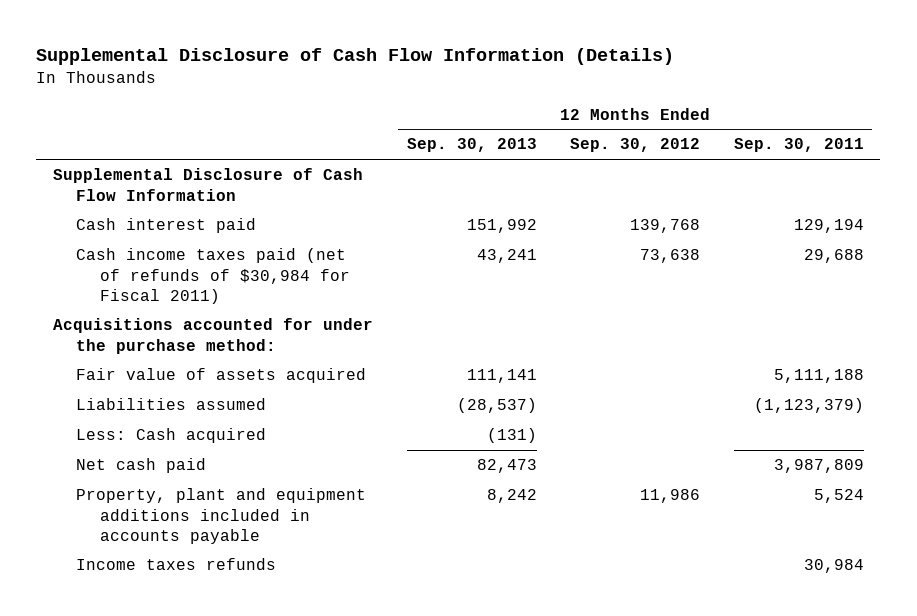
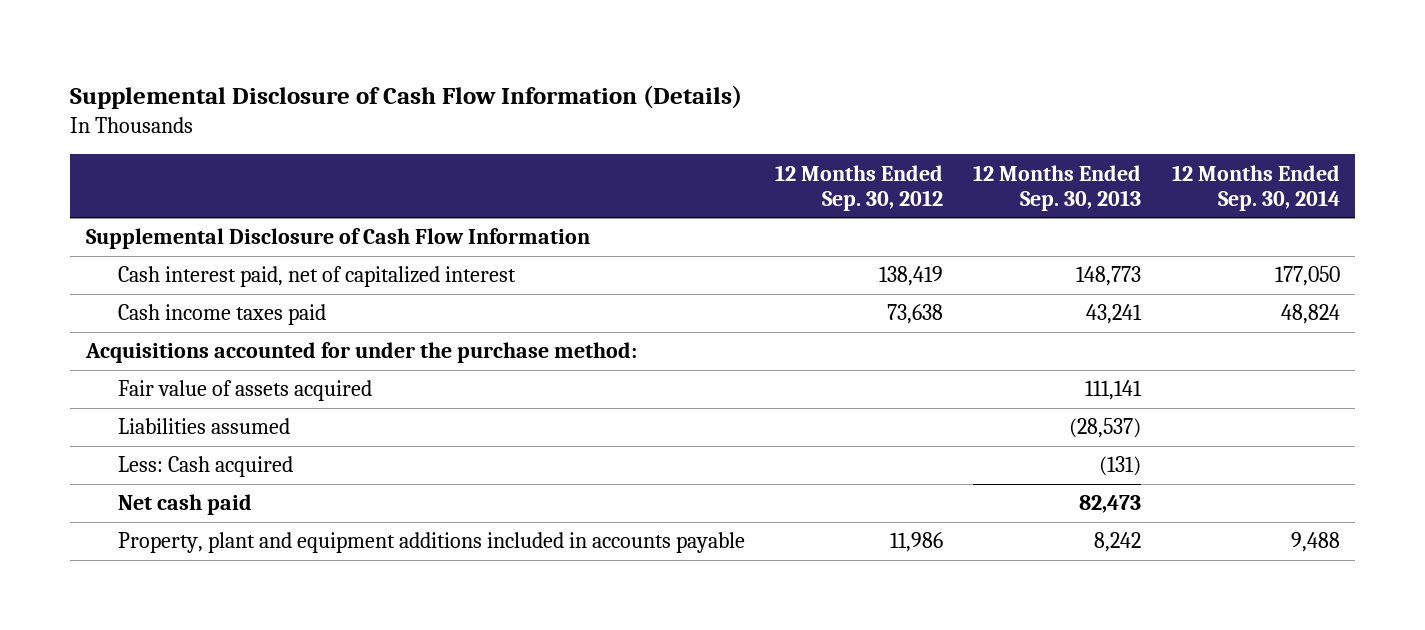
- | 12 Months Ended Sep. 30, 2013 | 12 Months Ended Sep. 30, 2012 | 12 Months Ended Sep. 30, 2011
+ | 12 Months Ended Sep. 30, 2012 | 12 Months Ended Sep. 30, 2013 | 12 Months Ended Sep. 30, 2014
- Cash interest paid | 151,992 | 139,768 | 129,194
- Cash income taxes paid (net of refunds of $30,984 for Fiscal 2011) | 43,241 | 73,638 | 29,688
+ Cash interest paid, net of capitalized interest | 138,419 | 148,773 | 177,050
+ Cash income taxes paid | 73,638 | 43,241 | 48,824
- Income taxes refunds | | | 30,984

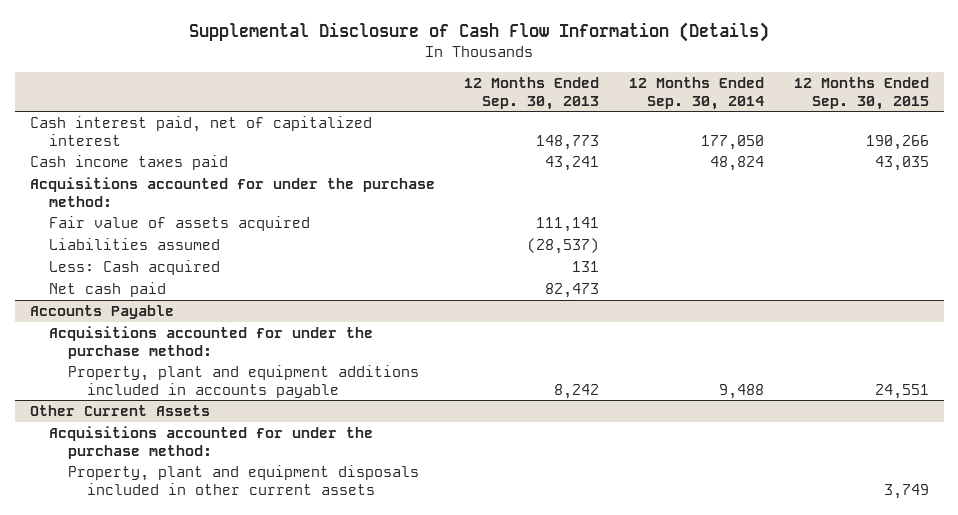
- | 12 Months Ended Sep. 30, 2012 | 12 Months Ended Sep. 30, 2013 | 12 Months Ended Sep. 30, 2014
+ | 12 Months Ended Sep. 30, 2013 | 12 Months Ended Sep. 30, 2014 | 12 Months Ended Sep. 30, 2015
- Supplemental Disclosure of Cash Flow Information
- Less: Cash acquired | | (131) |
+ Less: Cash acquired | 131 | |
+ Accounts Payable
+ Acquisitions accounted for under the purchase method:
+ Other Current Assets
+ Acquisitions accounted for under the purchase method:
+ Property, plant and equipment disposals included in other current assets | | | 3,749

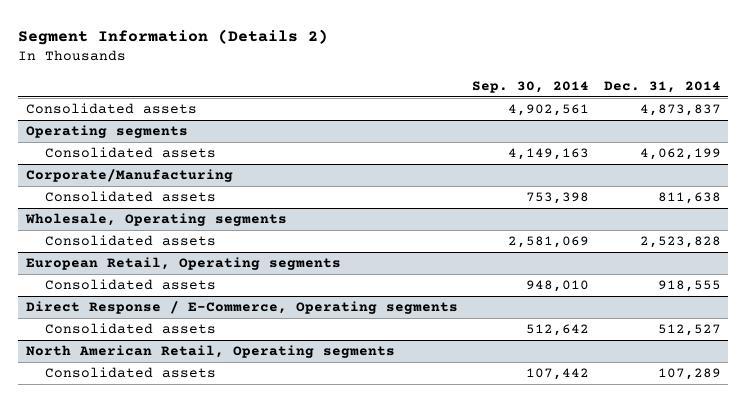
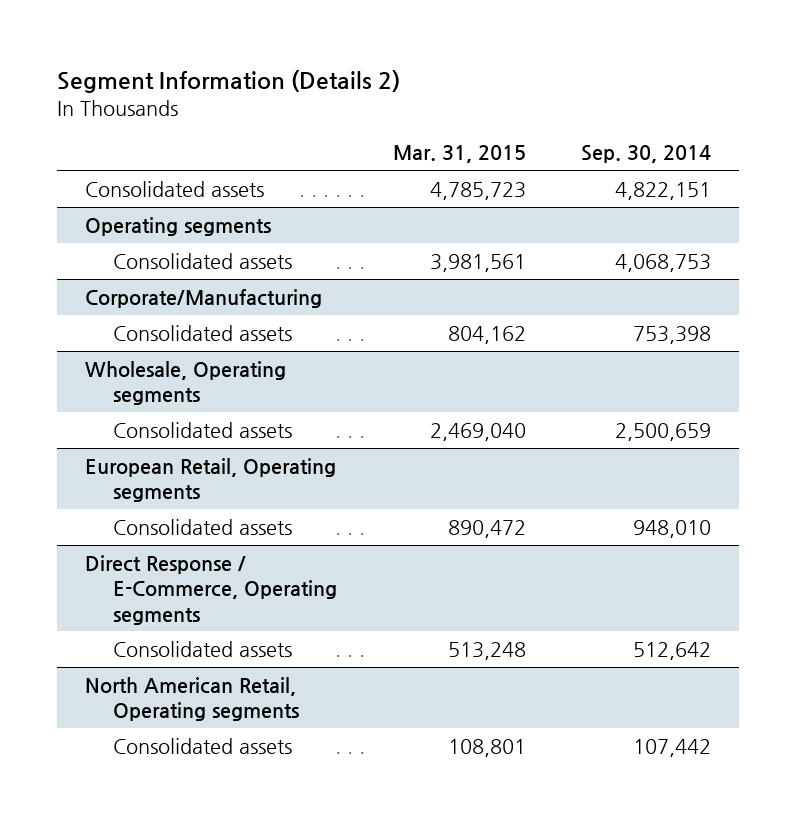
- | Sep. 30, 2014 | Dec. 31, 2014
+ | Mar. 31, 2015 | Sep. 30, 2014
- Consolidated assets | 4,902,561 | 4,873,837
+ Consolidated assets | 4,785,723 | 4,822,151
@ Operating segments
- Consolidated assets | 4,149,163 | 4,062,199
+ Consolidated assets | 3,981,561 | 4,068,753
@ Wholesale, Operating segments
- Consolidated assets | 2,581,069 | 2,523,828
+ Consolidated assets | 2,469,040 | 2,500,659

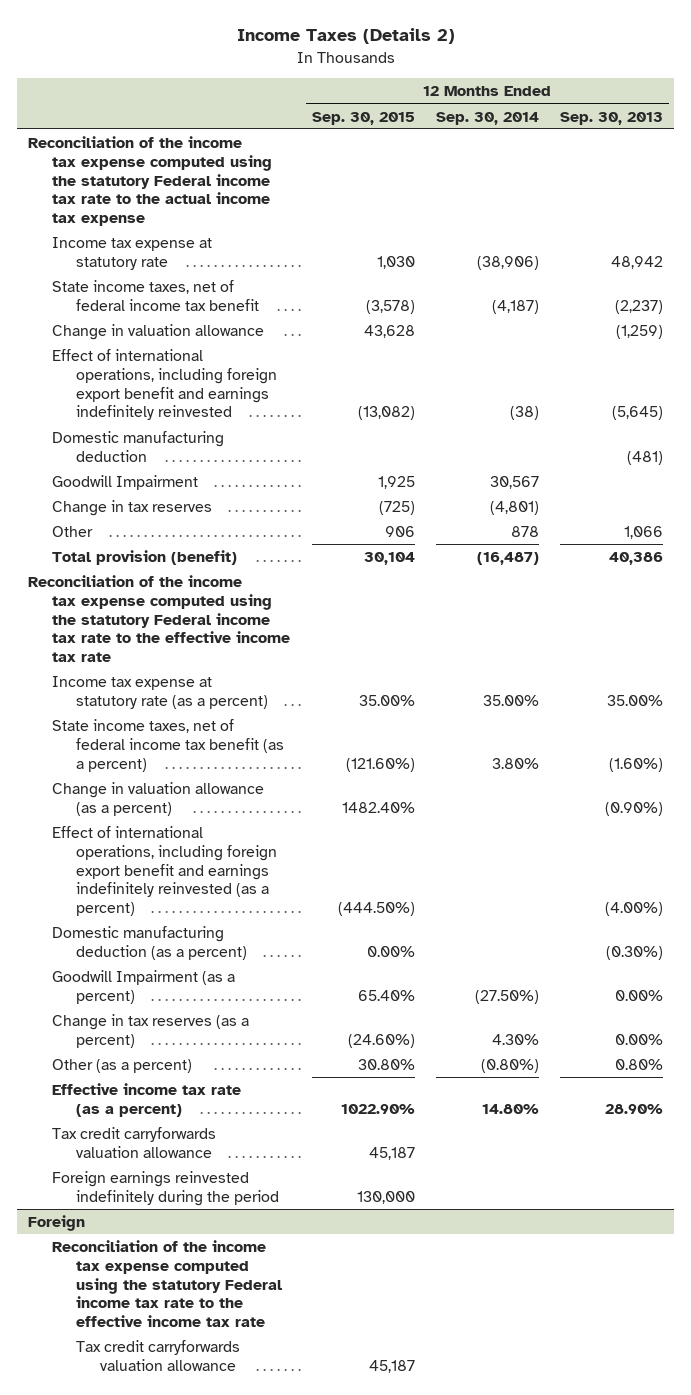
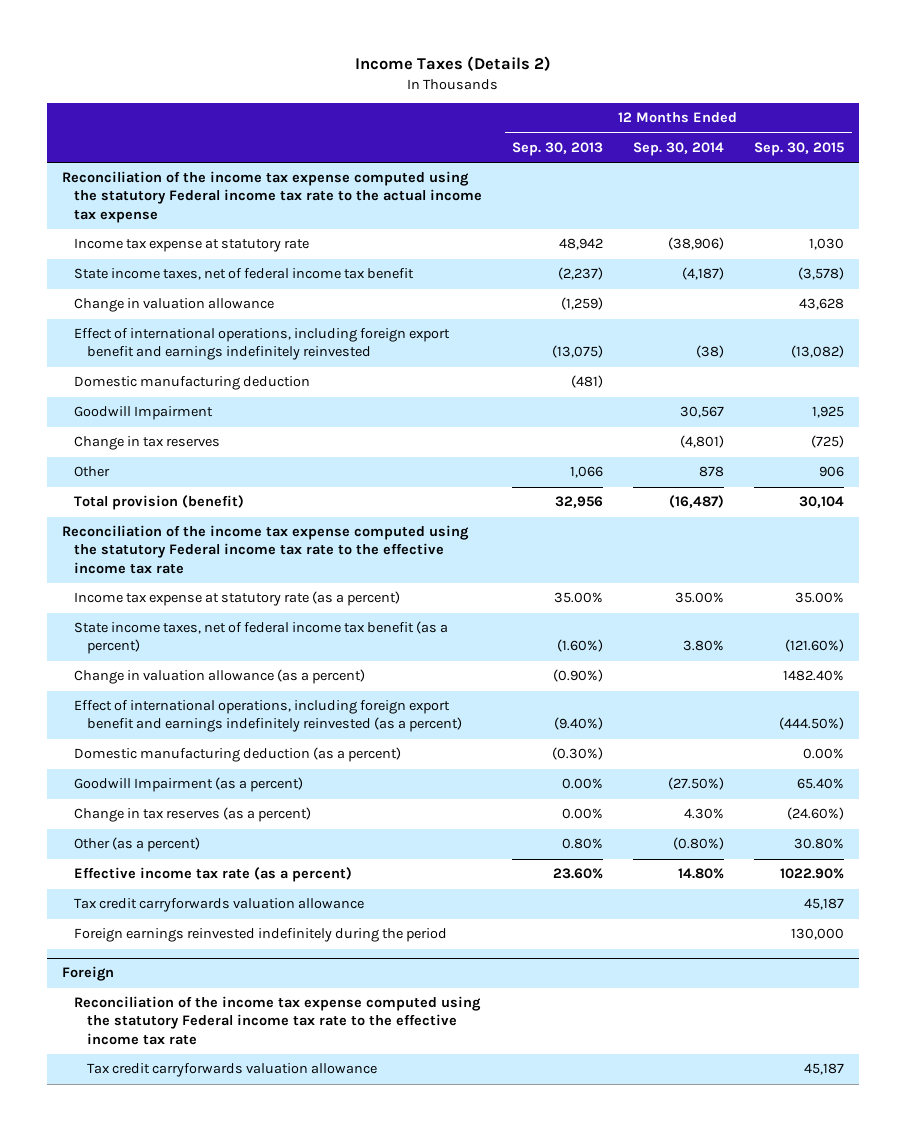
- | 12 Months Ended Sep. 30, 2015 | 12 Months Ended Sep. 30, 2014 | 12 Months Ended Sep. 30, 2013
+ | 12 Months Ended Sep. 30, 2013 | 12 Months Ended Sep. 30, 2014 | 12 Months Ended Sep. 30, 2015
- Effect of international operations, including foreign export benefit and earnings indefinitely reinvested | (13,082) | (38) | (5,645)
+ Effect of international operations, including foreign export benefit and earnings indefinitely reinvested | (13,075) | (38) | (13,082)
- Total provision (benefit) | 30,104 | (16,487) | 40,386
+ Total provision (benefit) | 32,956 | (16,487) | 30,104
- Effect of international operations, including foreign export benefit and earnings indefinitely reinvested (as a percent) | (444.50%) | | (4.00%)
+ Effect of international operations, including foreign export benefit and earnings indefinitely reinvested (as a percent) | (9.40%) | | (444.50%)
- Effective income tax rate (as a percent) | 1022.90% | 14.80% | 28.90%
+ Effective income tax rate (as a percent) | 23.60% | 14.80% | 1022.90%

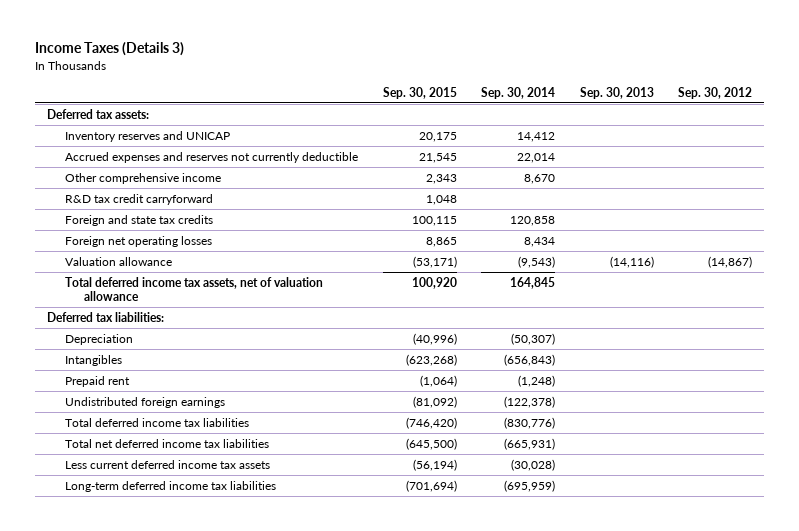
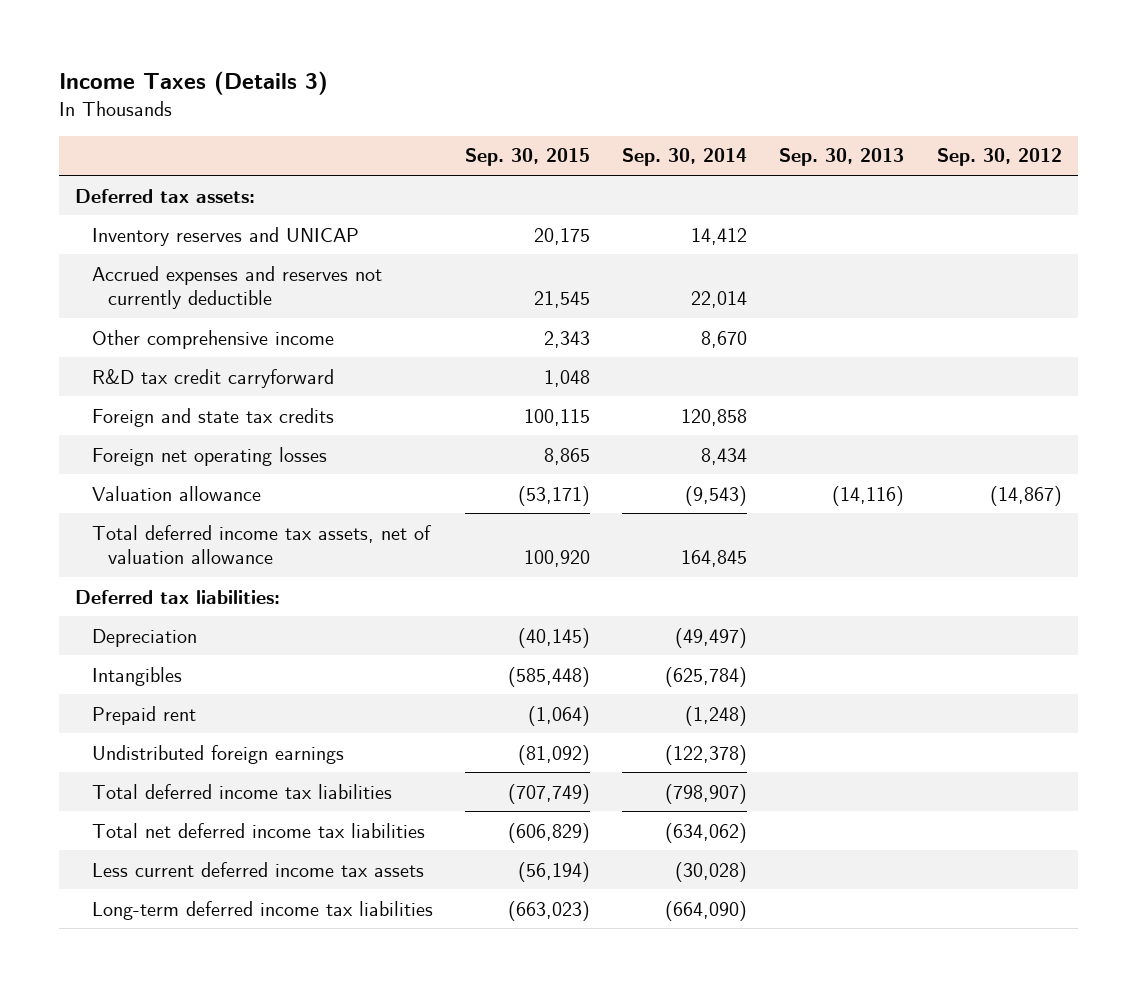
- Depreciation | (40,996) | (50,307) | |
- Intangibles | (623,268) | (656,843) | |
+ Depreciation | (40,145) | (49,497) | |
+ Intangibles | (585,448) | (625,784) | |
- Total deferred income tax liabilities | (746,420) | (830,776) | |
- Total net deferred income tax liabilities | (645,500) | (665,931) | |
+ Total deferred income tax liabilities | (707,749) | (798,907) | |
+ Total net deferred income tax liabilities | (606,829) | (634,062) | |
- Long-term deferred income tax liabilities | (701,694) | (695,959) | |
+ Long-term deferred income tax liabilities | (663,023) | (664,090) | |

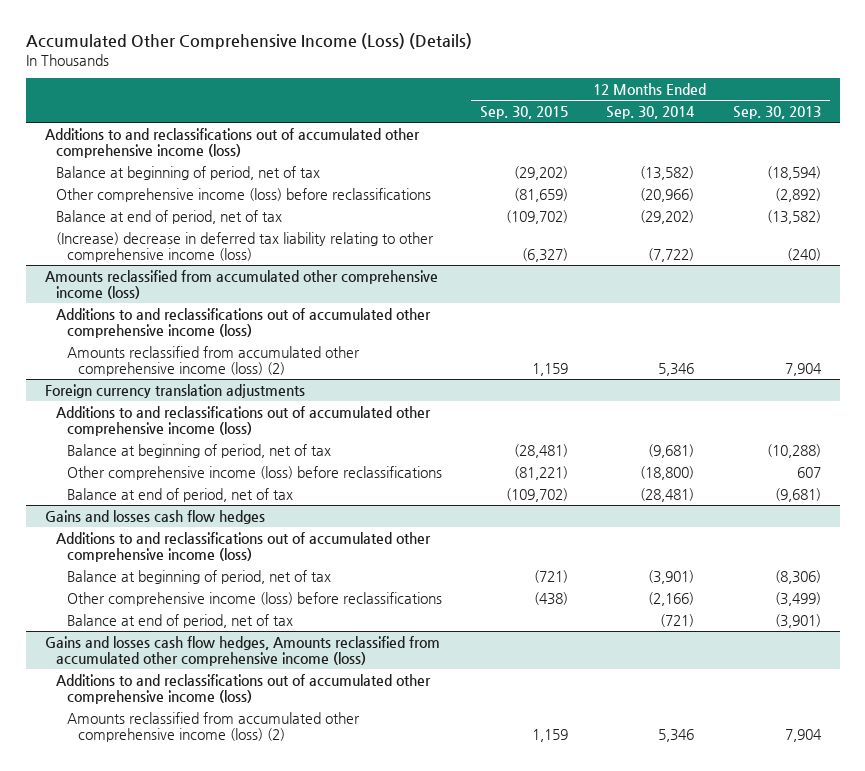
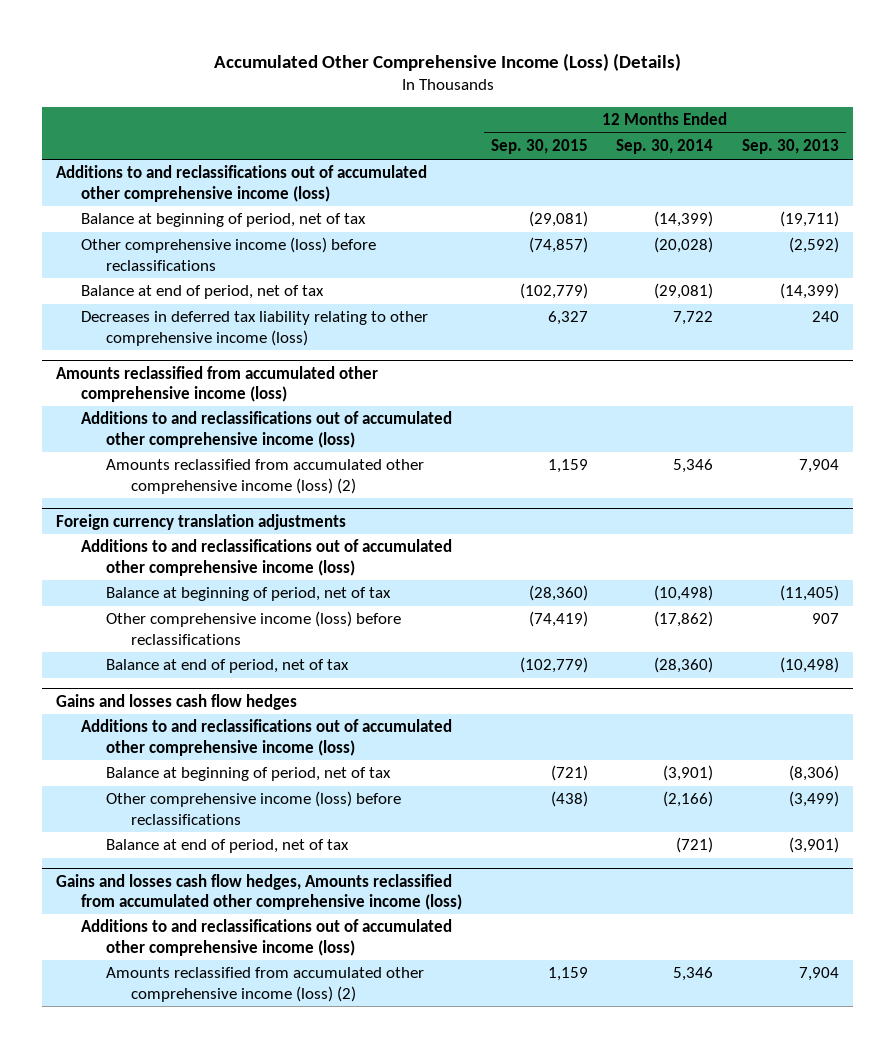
- Balance at beginning of period, net of tax | (29,202) | (13,582) | (18,594)
- Other comprehensive income (loss) before reclassifications | (81,659) | (20,966) | (2,892)
- Balance at end of period, net of tax | (109,702) | (29,202) | (13,582)
- (Increase) decrease in deferred tax liability relating to other comprehensive income (loss) | (6,327) | (7,722) | (240)
+ Balance at beginning of period, net of tax | (29,081) | (14,399) | (19,711)
+ Other comprehensive income (loss) before reclassifications | (74,857) | (20,028) | (2,592)
+ Balance at end of period, net of tax | (102,779) | (29,081) | (14,399)
+ Decreases in deferred tax liability relating to other comprehensive income (loss) | 6,327 | 7,722 | 240
@ Foreign currency translation adjustments
- Balance at beginning of period, net of tax | (28,481) | (9,681) | (10,288)
- Other comprehensive income (loss) before reclassifications | (81,221) | (18,800) | 607
- Balance at end of period, net of tax | (109,702) | (28,481) | (9,681)
+ Balance at beginning of period, net of tax | (28,360) | (10,498) | (11,405)
+ Other comprehensive income (loss) before reclassifications | (74,419) | (17,862) | 907
+ Balance at end of period, net of tax | (102,779) | (28,360) | (10,498)

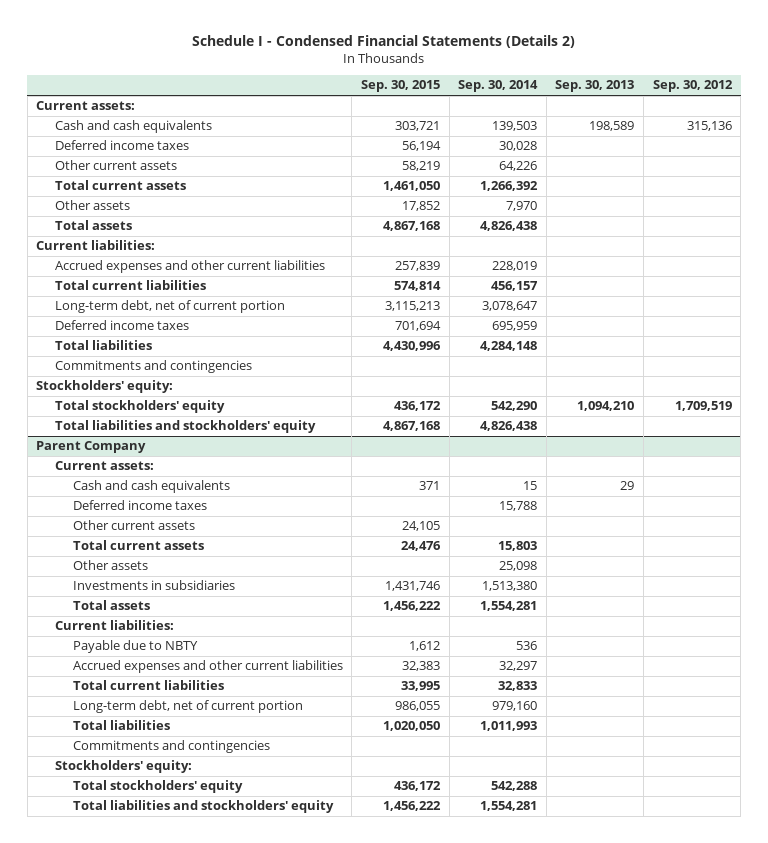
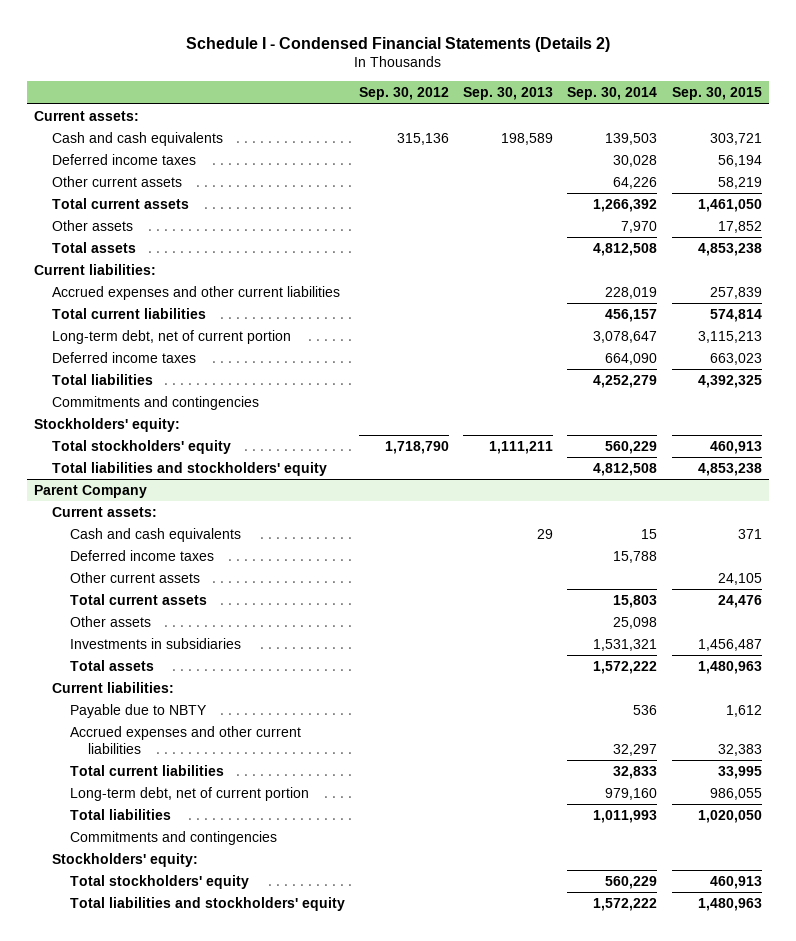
- | Sep. 30, 2015 | Sep. 30, 2014 | Sep. 30, 2013 | Sep. 30, 2012
+ | Sep. 30, 2012 | Sep. 30, 2013 | Sep. 30, 2014 | Sep. 30, 2015
- Total assets | 4,867,168 | 4,826,438 | |
+ Total assets | | | 4,812,508 | 4,853,238
- Deferred income taxes | 701,694 | 695,959 | |
- Total liabilities | 4,430,996 | 4,284,148 | |
+ Deferred income taxes | | | 664,090 | 663,023
+ Total liabilities | | | 4,252,279 | 4,392,325
- Total stockholders' equity | 436,172 | 542,290 | 1,094,210 | 1,709,519
- Total liabilities and stockholders' equity | 4,867,168 | 4,826,438 | |
+ Total stockholders' equity | 1,718,790 | 1,111,211 | 560,229 | 460,913
+ Total liabilities and stockholders' equity | | | 4,812,508 | 4,853,238
@ Parent Company
- Investments in subsidiaries | 1,431,746 | 1,513,380 | |
- Total assets | 1,456,222 | 1,554,281 | |
+ Investments in subsidiaries | | | 1,531,321 | 1,456,487
+ Total assets | | | 1,572,222 | 1,480,963
- Total stockholders' equity | 436,172 | 542,288 | |
- Total liabilities and stockholders' equity | 1,456,222 | 1,554,281 | |
+ Total stockholders' equity | | | 560,229 | 460,913
+ Total liabilities and stockholders' equity | | | 1,572,222 | 1,480,963

